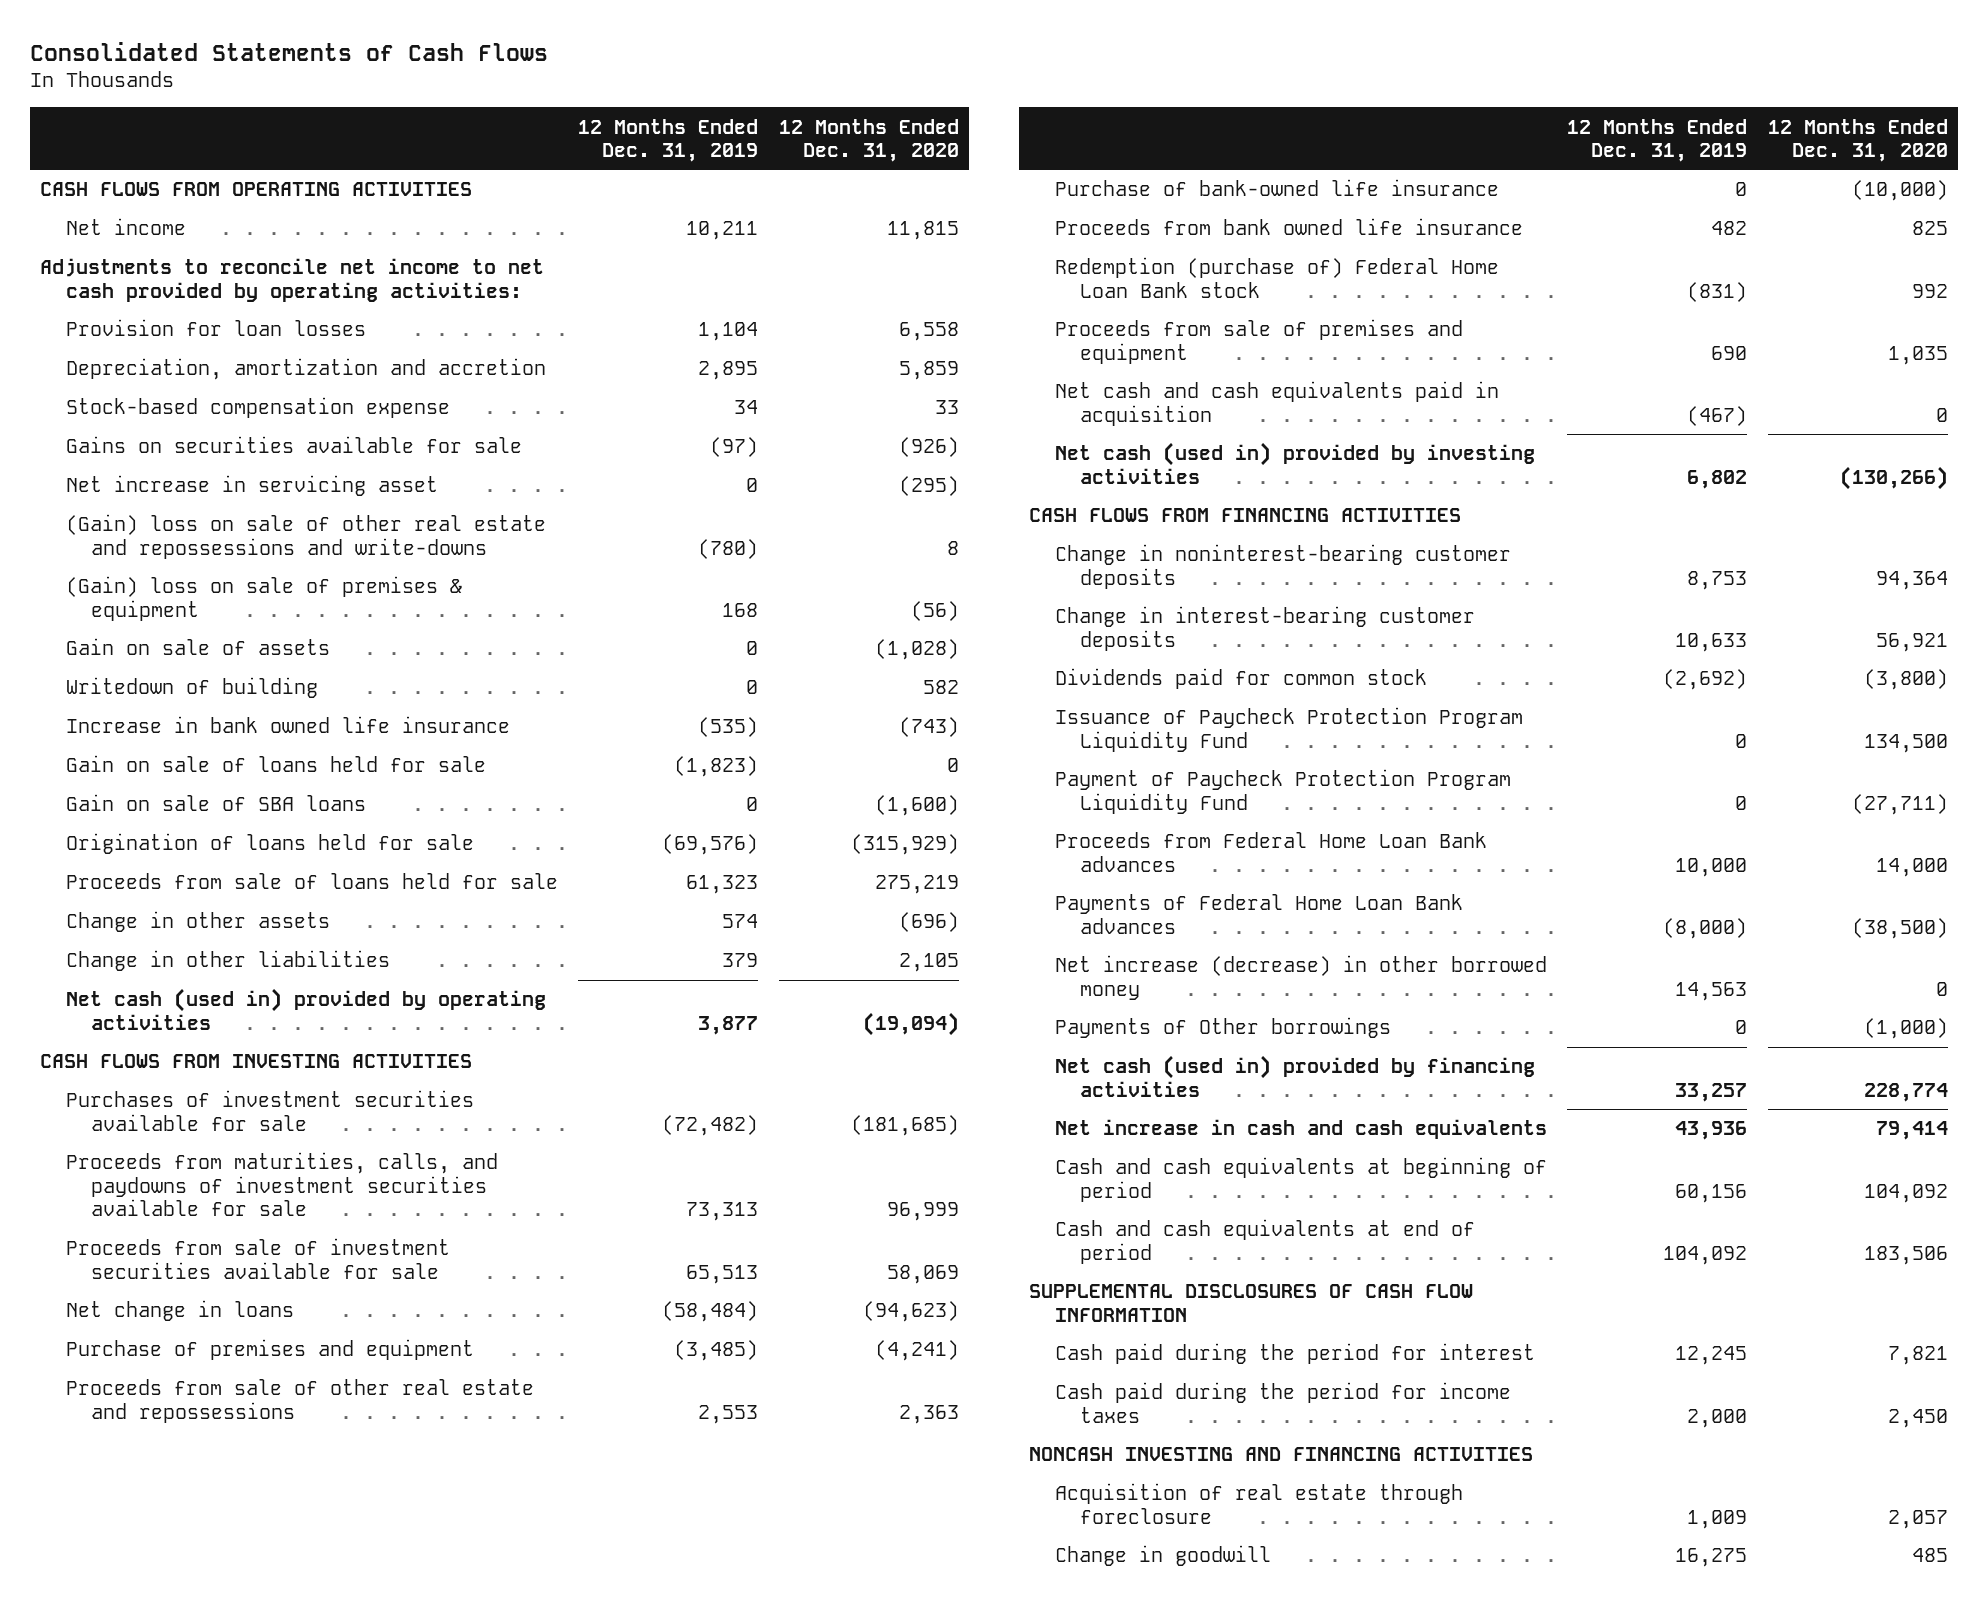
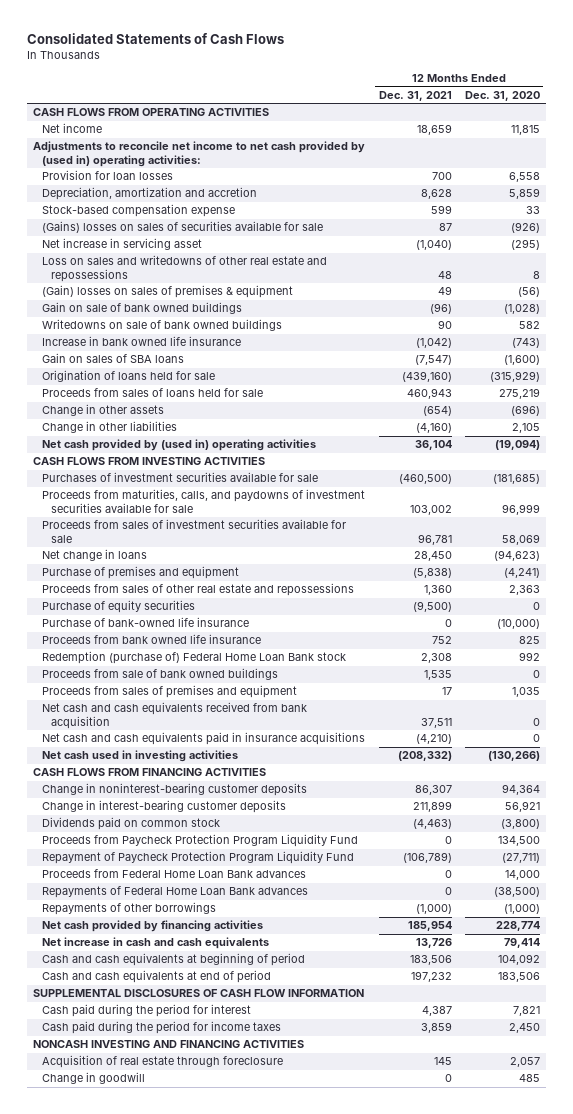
- | 12 Months Ended Dec. 31, 2019 | 12 Months Ended Dec. 31, 2020
+ | 12 Months Ended Dec. 31, 2021 | 12 Months Ended Dec. 31, 2020
- Adjustments to reconcile net income to net cash provided by operating activities:
+ Adjustments to reconcile net income to net cash provided by (used in) operating activities:
- Gains on securities available for sale | (97) | (926)
+ (Gains) losses on sales of securities available for sale | 87 | (926)
- (Gain) loss on sale of other real estate and repossessions and write-downs | (780) | 8
- (Gain) loss on sale of premises & equipment | 168 | (56)
- Gain on sale of assets | 0 | (1,028)
- Writedown of building | 0 | 582
+ Loss on sales and writedowns of other real estate and repossessions | 48 | 8
+ (Gain) losses on sales of premises & equipment | 49 | (56)
+ Gain on sale of bank owned buildings | (96) | (1,028)
+ Writedowns on sale of bank owned buildings | 90 | 582
- Gain on sale of loans held for sale | (1,823) | 0
- Gain on sale of SBA loans | 0 | (1,600)
+ Gain on sales of SBA loans | (7,547) | (1,600)
- Proceeds from sale of loans held for sale | 61,323 | 275,219
+ Proceeds from sales of loans held for sale | 460,943 | 275,219
- Net cash (used in) provided by operating activities | 3,877 | (19,094)
+ Net cash provided by (used in) operating activities | 36,104 | (19,094)
- Proceeds from sale of investment securities available for sale | 65,513 | 58,069
+ Proceeds from sales of investment securities available for sale | 96,781 | 58,069
- Proceeds from sale of other real estate and repossessions | 2,553 | 2,363
+ Proceeds from sales of other real estate and repossessions | 1,360 | 2,363
+ Purchase of equity securities | (9,500) | 0
- Proceeds from sale of premises and equipment | 690 | 1,035
- Net cash and cash equivalents paid in acquisition | (467) | 0
- Net cash (used in) provided by investing activities | 6,802 | (130,266)
+ Proceeds from sale of bank owned buildings | 1,535 | 0
+ Proceeds from sales of premises and equipment | 17 | 1,035
+ Net cash and cash equivalents received from bank acquisition | 37,511 | 0
+ Net cash and cash equivalents paid in insurance acquisitions | (4,210) | 0
+ Net cash used in investing activities | (208,332) | (130,266)
- Dividends paid for common stock | (2,692) | (3,800)
- Issuance of Paycheck Protection Program Liquidity Fund | 0 | 134,500
- Payment of Paycheck Protection Program Liquidity Fund | 0 | (27,711)
+ Dividends paid on common stock | (4,463) | (3,800)
+ Proceeds from Paycheck Protection Program Liquidity Fund | 0 | 134,500
+ Repayment of Paycheck Protection Program Liquidity Fund | (106,789) | (27,711)
- Payments of Federal Home Loan Bank advances | (8,000) | (38,500)
- Net increase (decrease) in other borrowed money | 14,563 | 0
- Payments of Other borrowings | 0 | (1,000)
- Net cash (used in) provided by financing activities | 33,257 | 228,774
+ Repayments of Federal Home Loan Bank advances | 0 | (38,500)
+ Repayments of other borrowings | (1,000) | (1,000)
+ Net cash provided by financing activities | 185,954 | 228,774

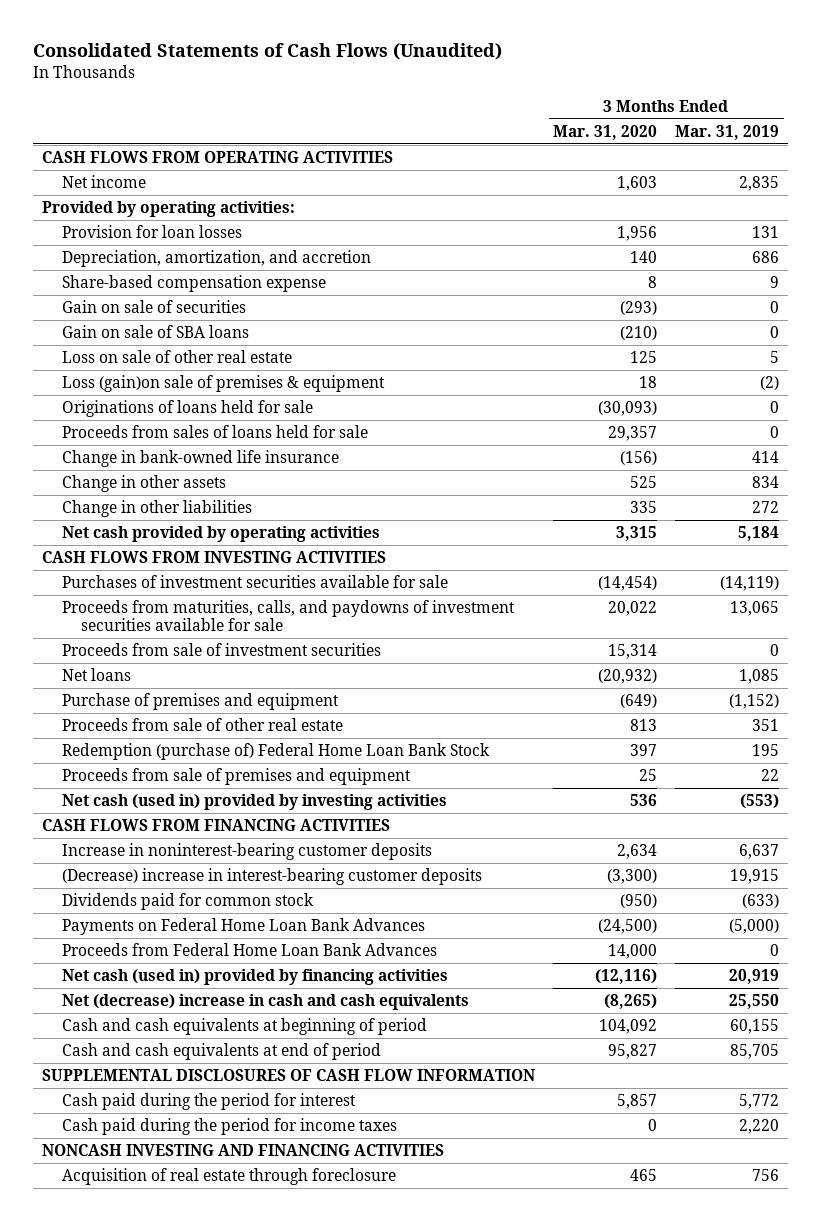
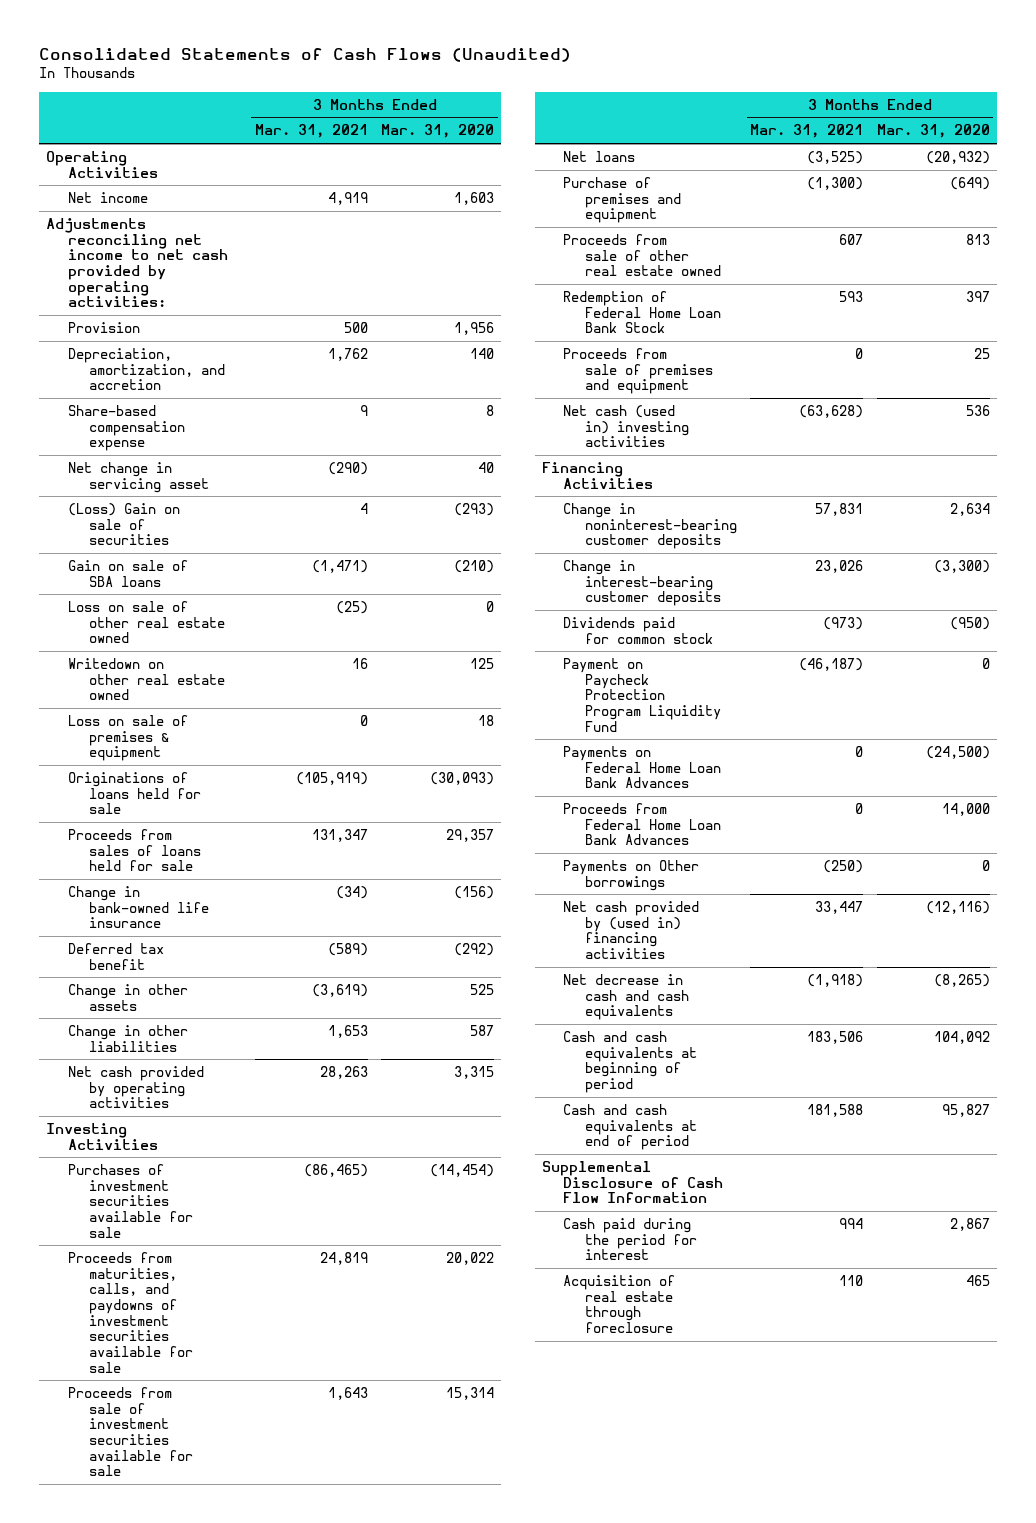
- | 3 Months Ended Mar. 31, 2020 | 3 Months Ended Mar. 31, 2019
+ | 3 Months Ended Mar. 31, 2021 | 3 Months Ended Mar. 31, 2020
- CASH FLOWS FROM OPERATING ACTIVITIES
+ Operating Activities
- Provided by operating activities:
- Provision for loan losses | 1,956 | 131
+ Adjustments reconciling net income to net cash provided by operating activities:
+ Provision | 500 | 1,956
- Gain on sale of securities | (293) | 0
+ Net change in servicing asset | (290) | 40
+ (Loss) Gain on sale of securities | 4 | (293)
- Loss on sale of other real estate | 125 | 5
- Loss (gain)on sale of premises & equipment | 18 | (2)
+ Loss on sale of other real estate owned | (25) | 0
+ Writedown on other real estate owned | 16 | 125
+ Loss on sale of premises & equipment | 0 | 18
+ Deferred tax benefit | (589) | (292)
- Change in other liabilities | 335 | 272
+ Change in other liabilities | 1,653 | 587
- CASH FLOWS FROM INVESTING ACTIVITIES
+ Investing Activities
- Proceeds from sale of investment securities | 15,314 | 0
+ Proceeds from sale of investment securities available for sale | 1,643 | 15,314
- Proceeds from sale of other real estate | 813 | 351
- Redemption (purchase of) Federal Home Loan Bank Stock | 397 | 195
+ Proceeds from sale of other real estate owned | 607 | 813
+ Redemption of Federal Home Loan Bank Stock | 593 | 397
- Net cash (used in) provided by investing activities | 536 | (553)
- CASH FLOWS FROM FINANCING ACTIVITIES
- Increase in noninterest-bearing customer deposits | 2,634 | 6,637
- (Decrease) increase in interest-bearing customer deposits | (3,300) | 19,915
+ Net cash (used in) investing activities | (63,628) | 536
+ Financing Activities
+ Change in noninterest-bearing customer deposits | 57,831 | 2,634
+ Change in interest-bearing customer deposits | 23,026 | (3,300)
+ Payment on Paycheck Protection Program Liquidity Fund | (46,187) | 0
- Net cash (used in) provided by financing activities | (12,116) | 20,919
- Net (decrease) increase in cash and cash equivalents | (8,265) | 25,550
+ Payments on Other borrowings | (250) | 0
+ Net cash provided by (used in) financing activities | 33,447 | (12,116)
+ Net decrease in cash and cash equivalents | (1,918) | (8,265)
- SUPPLEMENTAL DISCLOSURES OF CASH FLOW INFORMATION
- Cash paid during the period for interest | 5,857 | 5,772
- Cash paid during the period for income taxes | 0 | 2,220
- NONCASH INVESTING AND FINANCING ACTIVITIES
+ Supplemental Disclosure of Cash Flow Information
+ Cash paid during the period for interest | 994 | 2,867

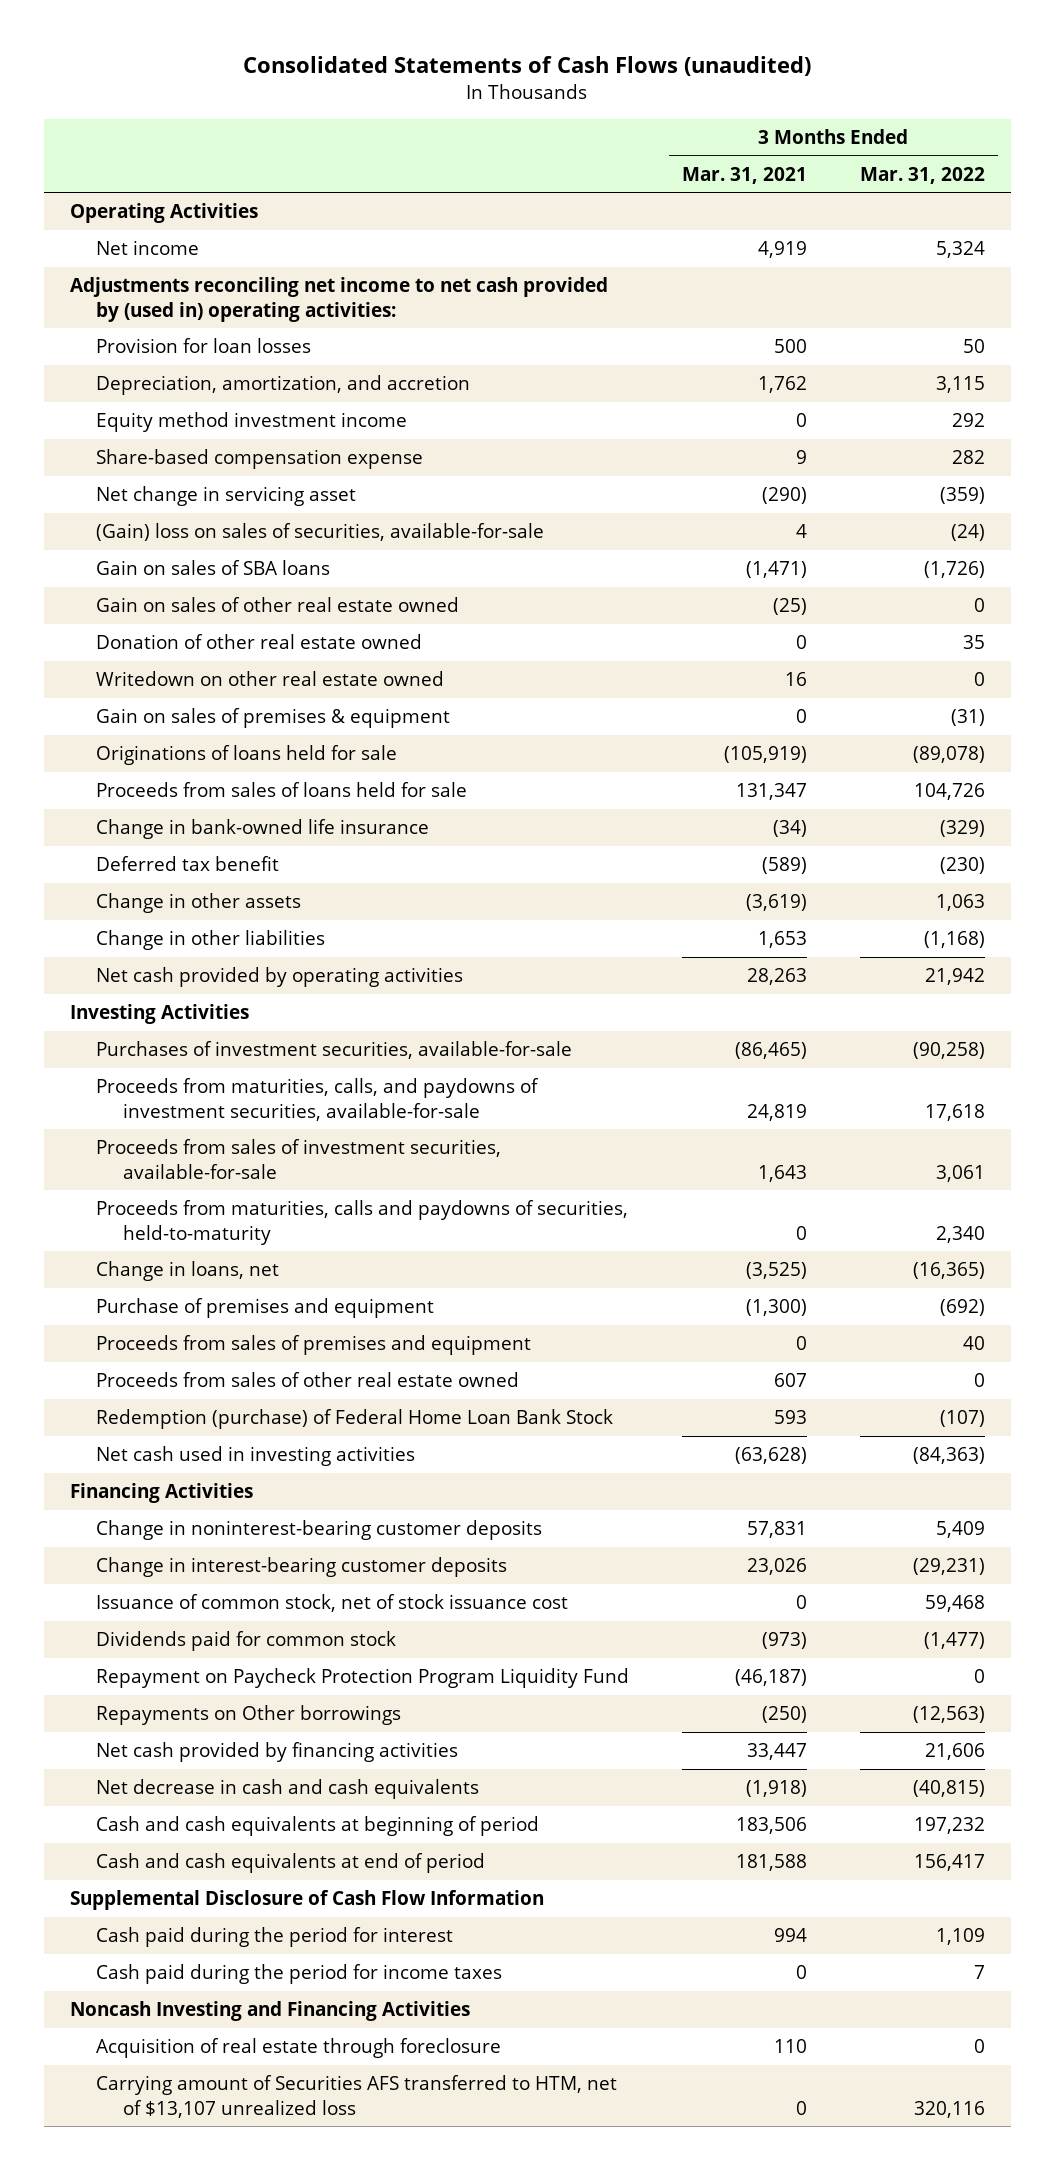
- Consolidated Statements of Cash Flows (Unaudited)
+ Consolidated Statements of Cash Flows (unaudited)
- | 3 Months Ended Mar. 31, 2021 | 3 Months Ended Mar. 31, 2020
+ | 3 Months Ended Mar. 31, 2021 | 3 Months Ended Mar. 31, 2022
- Adjustments reconciling net income to net cash provided by operating activities:
- Provision | 500 | 1,956
+ Adjustments reconciling net income to net cash provided by (used in) operating activities:
+ Provision for loan losses | 500 | 50
+ Equity method investment income | 0 | 292
- (Loss) Gain on sale of securities | 4 | (293)
- Gain on sale of SBA loans | (1,471) | (210)
- Loss on sale of other real estate owned | (25) | 0
+ (Gain) loss on sales of securities, available-for-sale | 4 | (24)
+ Gain on sales of SBA loans | (1,471) | (1,726)
+ Gain on sales of other real estate owned | (25) | 0
+ Donation of other real estate owned | 0 | 35
- Loss on sale of premises & equipment | 0 | 18
+ Gain on sales of premises & equipment | 0 | (31)
- Purchases of investment securities available for sale | (86,465) | (14,454)
- Proceeds from maturities, calls, and paydowns of investment securities available for sale | 24,819 | 20,022
- Proceeds from sale of investment securities available for sale | 1,643 | 15,314
- Net loans | (3,525) | (20,932)
+ Purchases of investment securities, available-for-sale | (86,465) | (90,258)
+ Proceeds from maturities, calls, and paydowns of investment securities, available-for-sale | 24,819 | 17,618
+ Proceeds from sales of investment securities, available-for-sale | 1,643 | 3,061
+ Proceeds from maturities, calls and paydowns of securities, held-to-maturity | 0 | 2,340
+ Change in loans, net | (3,525) | (16,365)
- Proceeds from sale of other real estate owned | 607 | 813
- Redemption of Federal Home Loan Bank Stock | 593 | 397
- Proceeds from sale of premises and equipment | 0 | 25
- Net cash (used in) investing activities | (63,628) | 536
+ Proceeds from sales of premises and equipment | 0 | 40
+ Proceeds from sales of other real estate owned | 607 | 0
+ Redemption (purchase) of Federal Home Loan Bank Stock | 593 | (107)
+ Net cash used in investing activities | (63,628) | (84,363)
+ Issuance of common stock, net of stock issuance cost | 0 | 59,468
- Payment on Paycheck Protection Program Liquidity Fund | (46,187) | 0
- Payments on Federal Home Loan Bank Advances | 0 | (24,500)
- Proceeds from Federal Home Loan Bank Advances | 0 | 14,000
- Payments on Other borrowings | (250) | 0
- Net cash provided by (used in) financing activities | 33,447 | (12,116)
+ Repayment on Paycheck Protection Program Liquidity Fund | (46,187) | 0
+ Repayments on Other borrowings | (250) | (12,563)
+ Net cash provided by financing activities | 33,447 | 21,606
+ Cash paid during the period for income taxes | 0 | 7
+ Noncash Investing and Financing Activities
+ Carrying amount of Securities AFS transferred to HTM, net of $13,107 unrealized loss | 0 | 320,116

